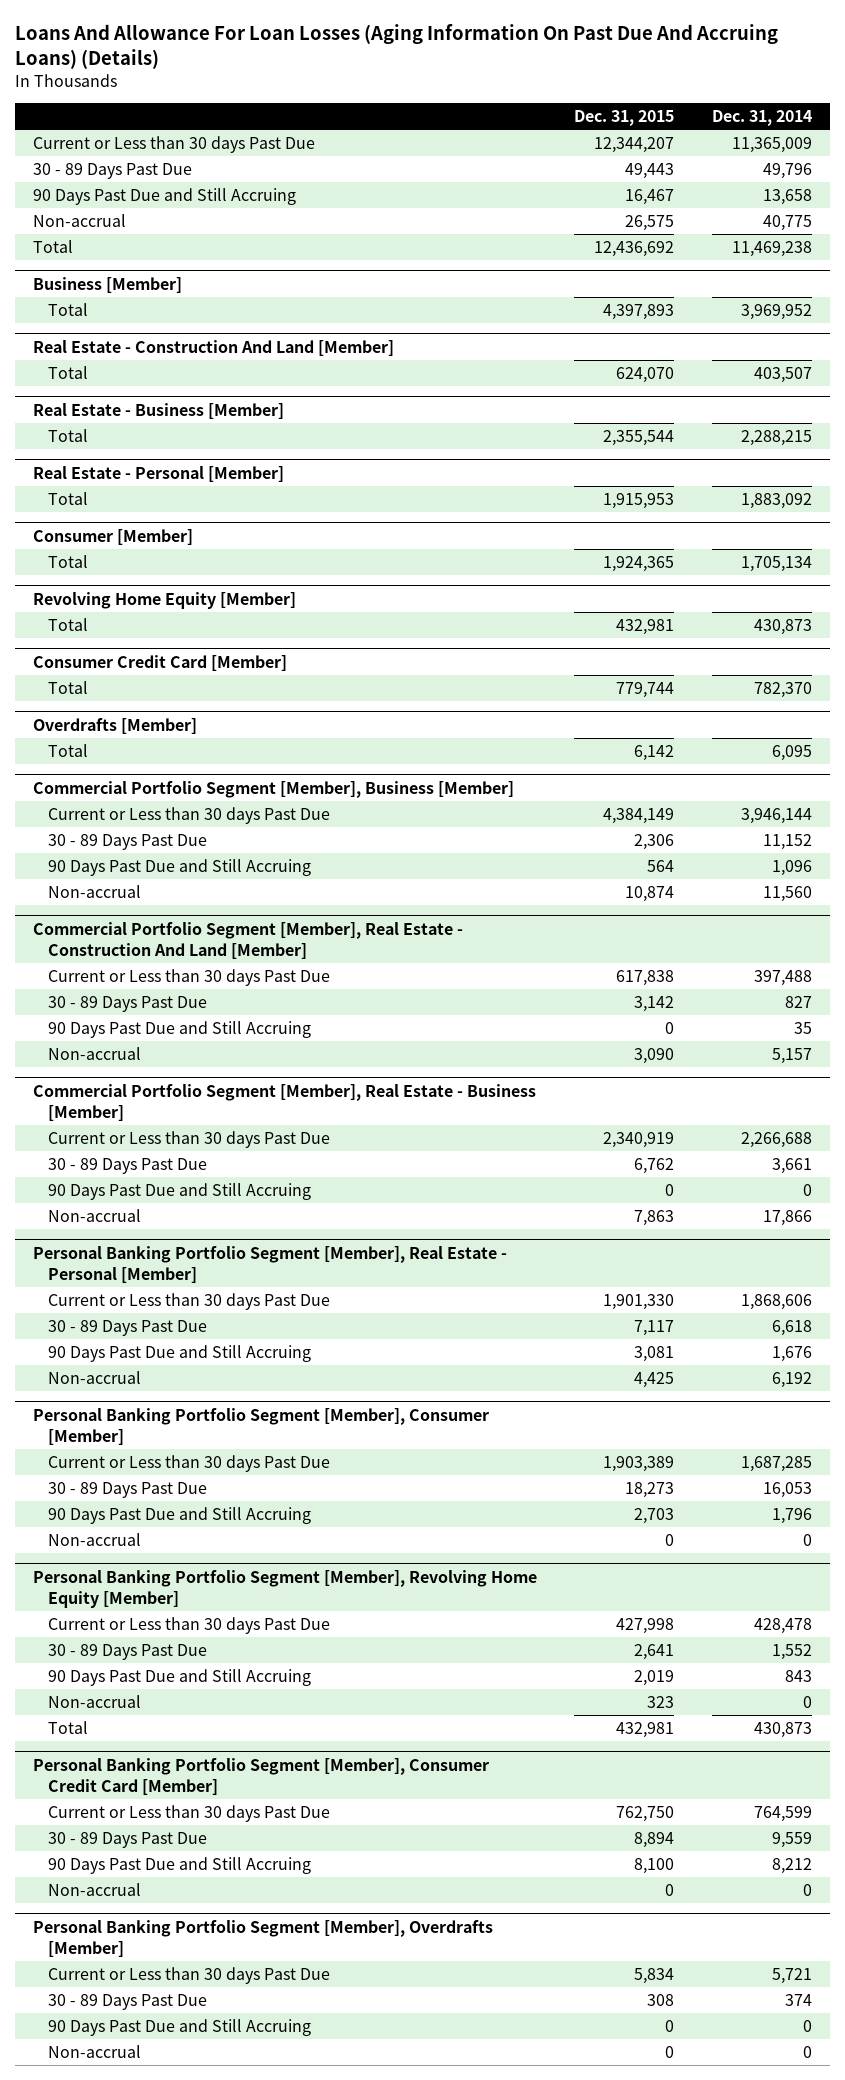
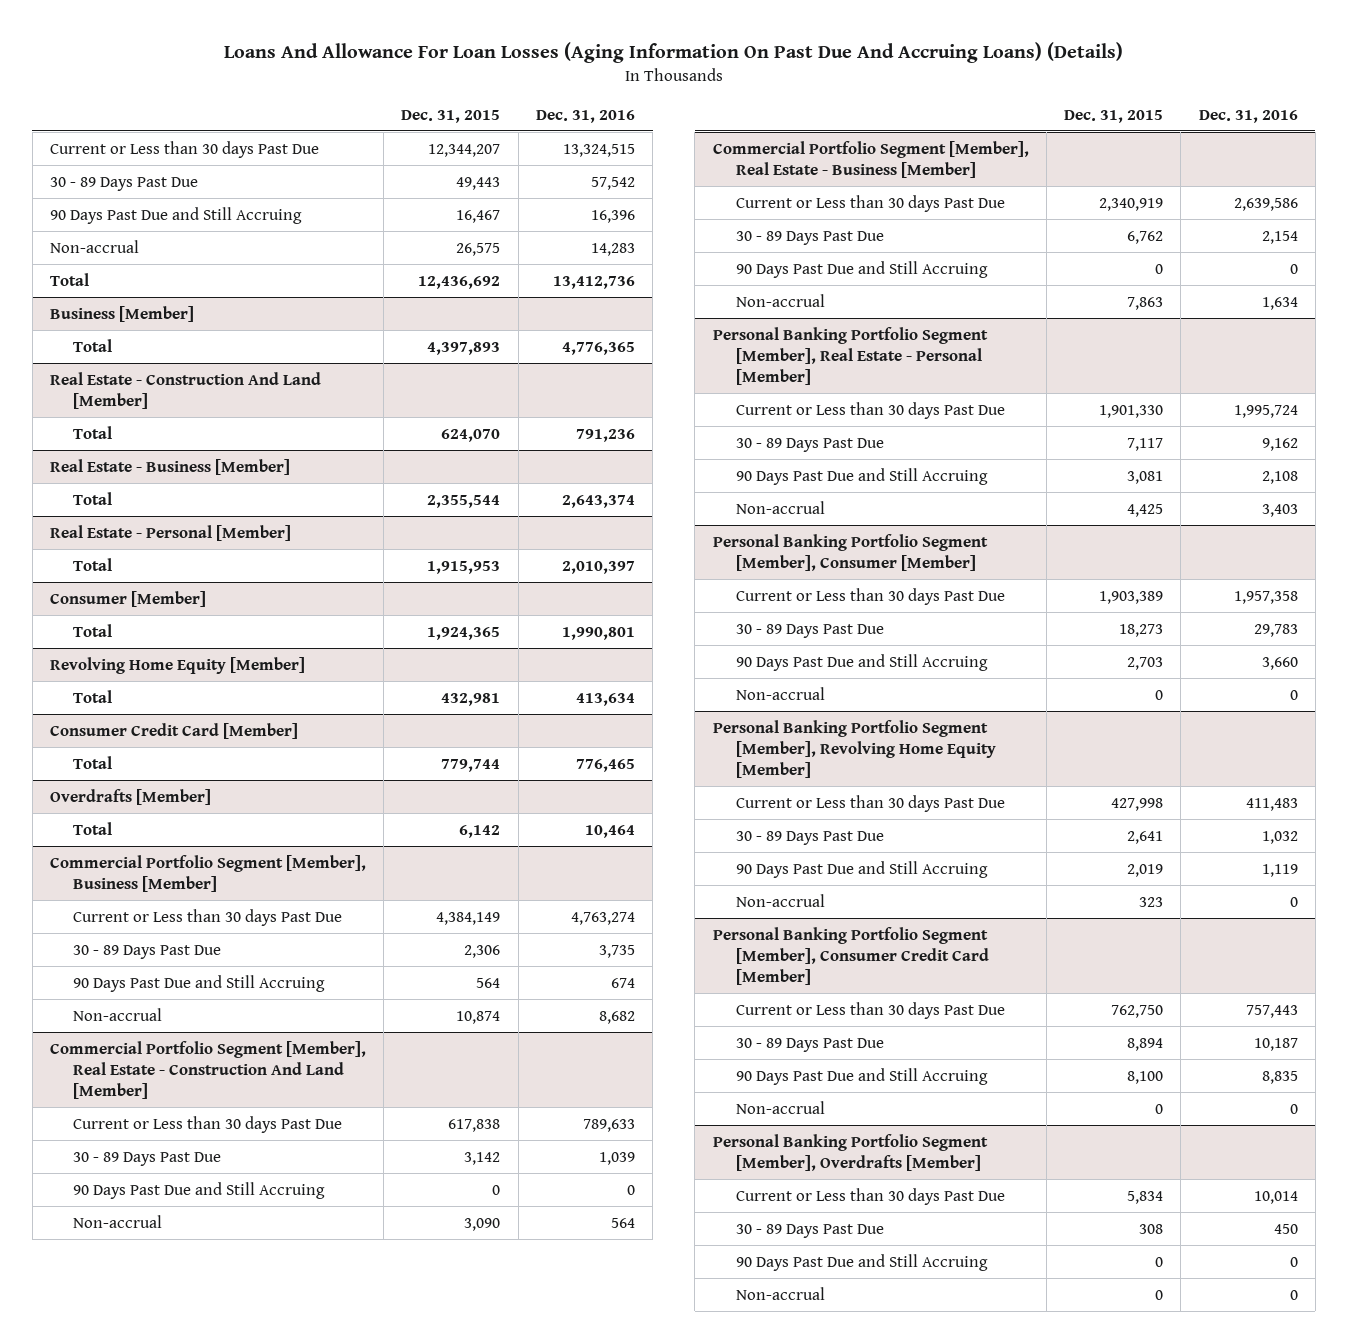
- | Dec. 31, 2015 | Dec. 31, 2014
+ | Dec. 31, 2015 | Dec. 31, 2016
@ Personal Banking Portfolio Segment [Member], Revolving Home Equity [Member]
- Total | 432,981 | 430,873

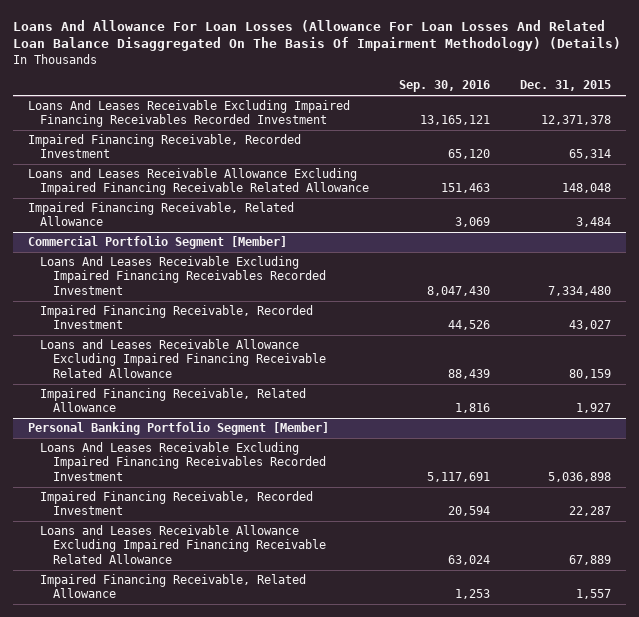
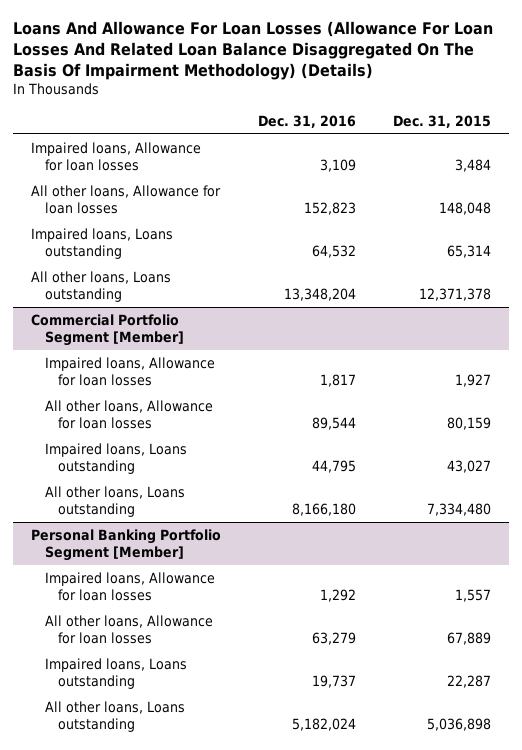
- | Sep. 30, 2016 | Dec. 31, 2015
+ | Dec. 31, 2016 | Dec. 31, 2015
- Loans And Leases Receivable Excluding Impaired Financing Receivables Recorded Investment | 13,165,121 | 12,371,378
- Impaired Financing Receivable, Recorded Investment | 65,120 | 65,314
- Loans and Leases Receivable Allowance Excluding Impaired Financing Receivable Related Allowance | 151,463 | 148,048
- Impaired Financing Receivable, Related Allowance | 3,069 | 3,484
+ Impaired loans, Allowance for loan losses | 3,109 | 3,484
+ All other loans, Allowance for loan losses | 152,823 | 148,048
+ Impaired loans, Loans outstanding | 64,532 | 65,314
+ All other loans, Loans outstanding | 13,348,204 | 12,371,378
@ Commercial Portfolio Segment [Member]
- Loans And Leases Receivable Excluding Impaired Financing Receivables Recorded Investment | 8,047,430 | 7,334,480
- Impaired Financing Receivable, Recorded Investment | 44,526 | 43,027
- Loans and Leases Receivable Allowance Excluding Impaired Financing Receivable Related Allowance | 88,439 | 80,159
- Impaired Financing Receivable, Related Allowance | 1,816 | 1,927
+ Impaired loans, Allowance for loan losses | 1,817 | 1,927
+ All other loans, Allowance for loan losses | 89,544 | 80,159
+ Impaired loans, Loans outstanding | 44,795 | 43,027
+ All other loans, Loans outstanding | 8,166,180 | 7,334,480
@ Personal Banking Portfolio Segment [Member]
- Loans And Leases Receivable Excluding Impaired Financing Receivables Recorded Investment | 5,117,691 | 5,036,898
- Impaired Financing Receivable, Recorded Investment | 20,594 | 22,287
- Loans and Leases Receivable Allowance Excluding Impaired Financing Receivable Related Allowance | 63,024 | 67,889
- Impaired Financing Receivable, Related Allowance | 1,253 | 1,557
+ Impaired loans, Allowance for loan losses | 1,292 | 1,557
+ All other loans, Allowance for loan losses | 63,279 | 67,889
+ Impaired loans, Loans outstanding | 19,737 | 22,287
+ All other loans, Loans outstanding | 5,182,024 | 5,036,898

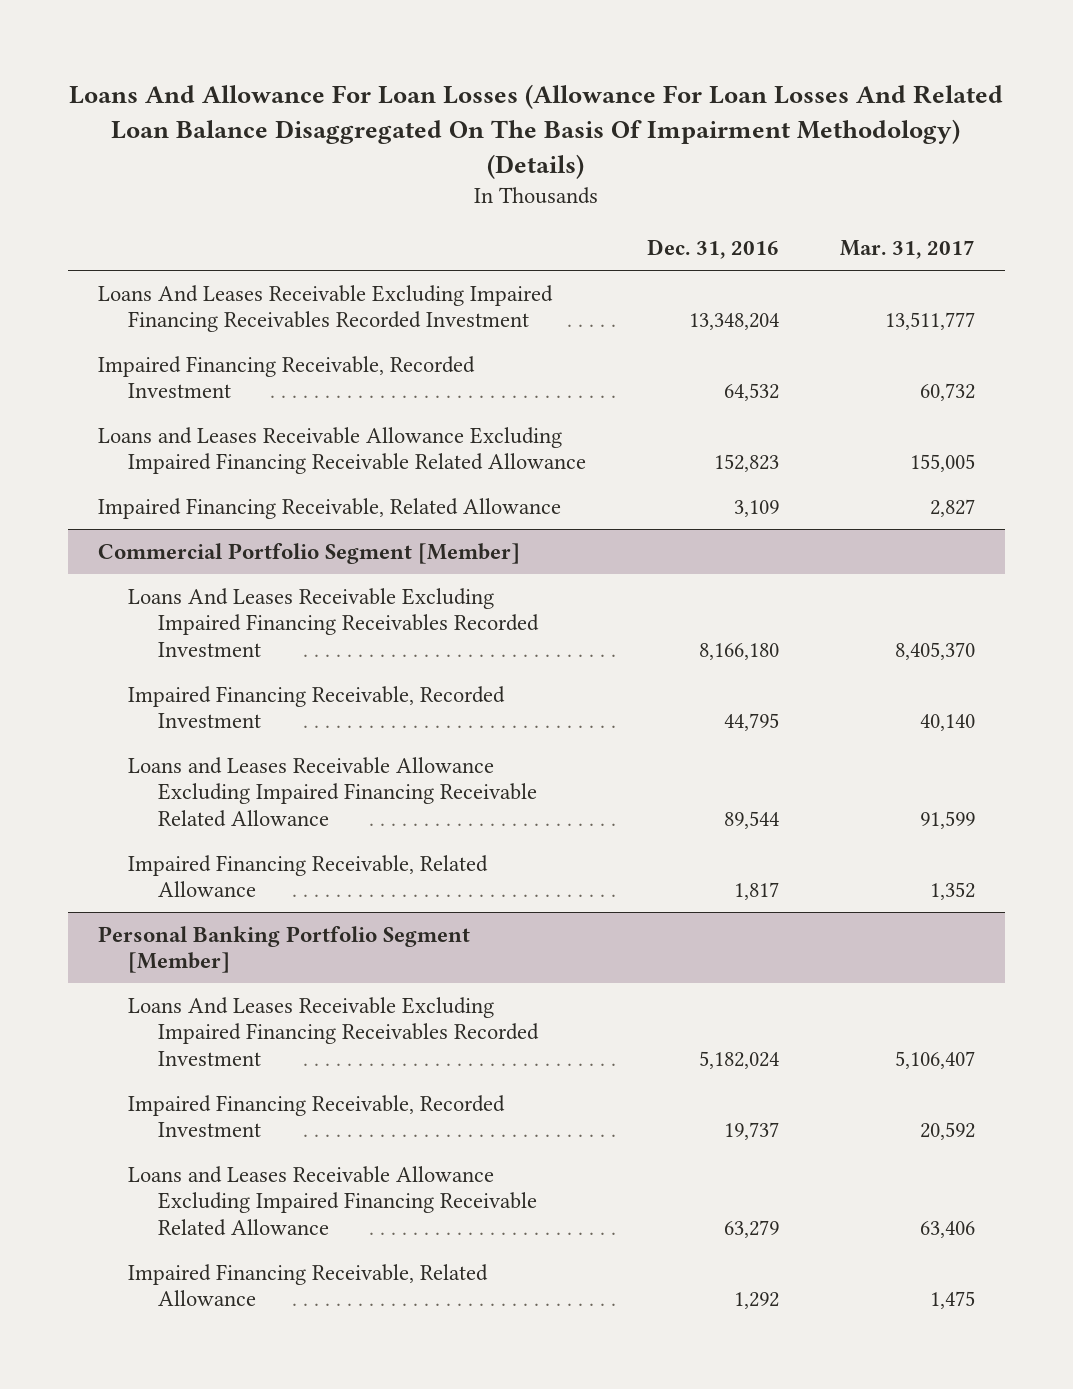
- | Dec. 31, 2016 | Dec. 31, 2015
+ | Dec. 31, 2016 | Mar. 31, 2017
- Impaired loans, Allowance for loan losses | 3,109 | 3,484
- All other loans, Allowance for loan losses | 152,823 | 148,048
- Impaired loans, Loans outstanding | 64,532 | 65,314
- All other loans, Loans outstanding | 13,348,204 | 12,371,378
+ Loans And Leases Receivable Excluding Impaired Financing Receivables Recorded Investment | 13,348,204 | 13,511,777
+ Impaired Financing Receivable, Recorded Investment | 64,532 | 60,732
+ Loans and Leases Receivable Allowance Excluding Impaired Financing Receivable Related Allowance | 152,823 | 155,005
+ Impaired Financing Receivable, Related Allowance | 3,109 | 2,827
@ Commercial Portfolio Segment [Member]
- Impaired loans, Allowance for loan losses | 1,817 | 1,927
- All other loans, Allowance for loan losses | 89,544 | 80,159
- Impaired loans, Loans outstanding | 44,795 | 43,027
- All other loans, Loans outstanding | 8,166,180 | 7,334,480
+ Loans And Leases Receivable Excluding Impaired Financing Receivables Recorded Investment | 8,166,180 | 8,405,370
+ Impaired Financing Receivable, Recorded Investment | 44,795 | 40,140
+ Loans and Leases Receivable Allowance Excluding Impaired Financing Receivable Related Allowance | 89,544 | 91,599
+ Impaired Financing Receivable, Related Allowance | 1,817 | 1,352
@ Personal Banking Portfolio Segment [Member]
- Impaired loans, Allowance for loan losses | 1,292 | 1,557
- All other loans, Allowance for loan losses | 63,279 | 67,889
- Impaired loans, Loans outstanding | 19,737 | 22,287
- All other loans, Loans outstanding | 5,182,024 | 5,036,898
+ Loans And Leases Receivable Excluding Impaired Financing Receivables Recorded Investment | 5,182,024 | 5,106,407
+ Impaired Financing Receivable, Recorded Investment | 19,737 | 20,592
+ Loans and Leases Receivable Allowance Excluding Impaired Financing Receivable Related Allowance | 63,279 | 63,406
+ Impaired Financing Receivable, Related Allowance | 1,292 | 1,475

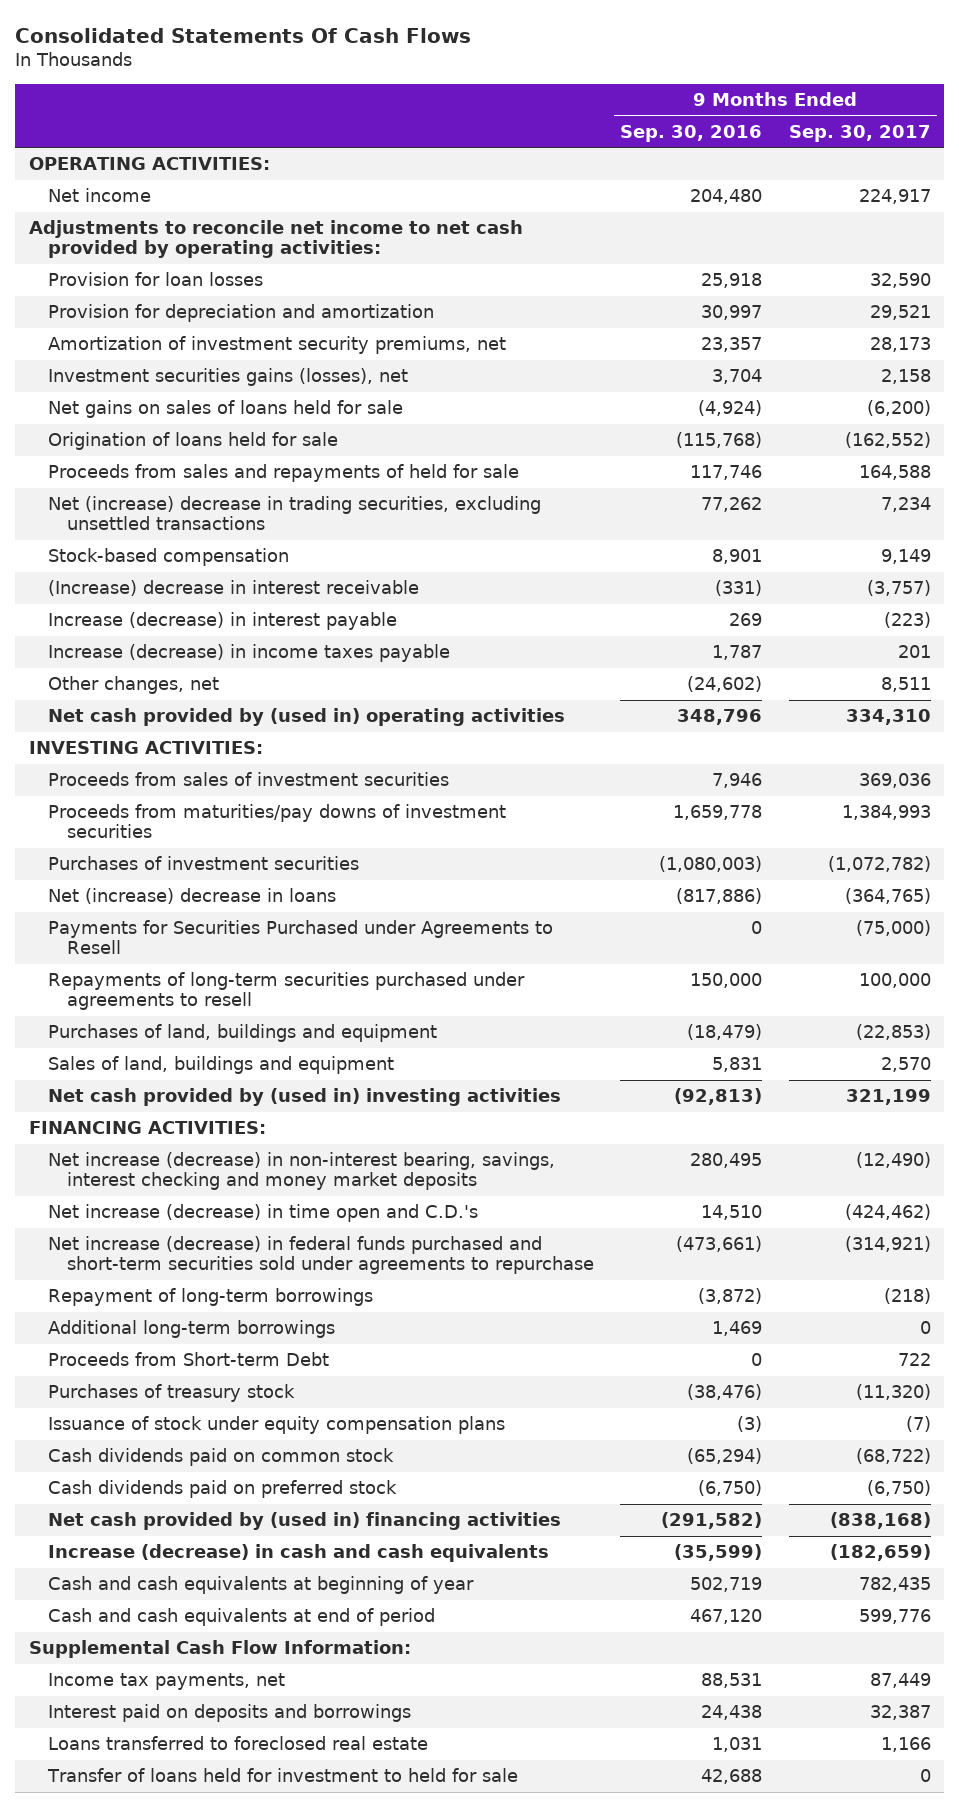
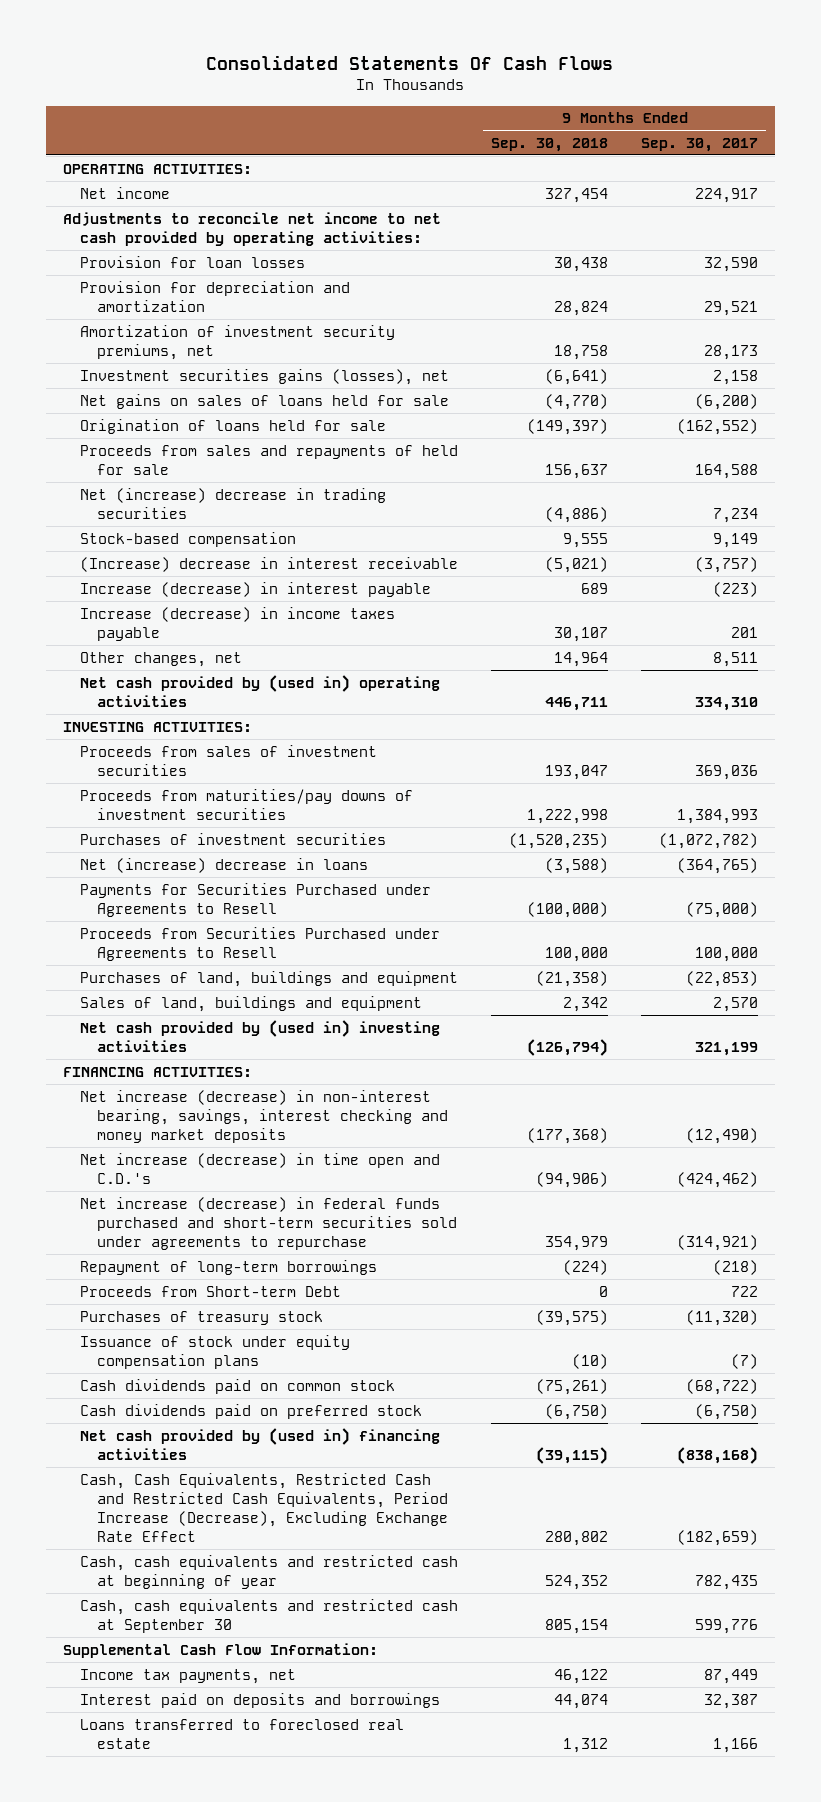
- | 9 Months Ended Sep. 30, 2016 | 9 Months Ended Sep. 30, 2017
+ | 9 Months Ended Sep. 30, 2018 | 9 Months Ended Sep. 30, 2017
- Net (increase) decrease in trading securities, excluding unsettled transactions | 77,262 | 7,234
+ Net (increase) decrease in trading securities | (4,886) | 7,234
- Repayments of long-term securities purchased under agreements to resell | 150,000 | 100,000
+ Proceeds from Securities Purchased under Agreements to Resell | 100,000 | 100,000
- Additional long-term borrowings | 1,469 | 0
- Increase (decrease) in cash and cash equivalents | (35,599) | (182,659)
- Cash and cash equivalents at beginning of year | 502,719 | 782,435
- Cash and cash equivalents at end of period | 467,120 | 599,776
+ Cash, Cash Equivalents, Restricted Cash and Restricted Cash Equivalents, Period Increase (Decrease), Excluding Exchange Rate Effect | 280,802 | (182,659)
+ Cash, cash equivalents and restricted cash at beginning of year | 524,352 | 782,435
+ Cash, cash equivalents and restricted cash at September 30 | 805,154 | 599,776
- Transfer of loans held for investment to held for sale | 42,688 | 0

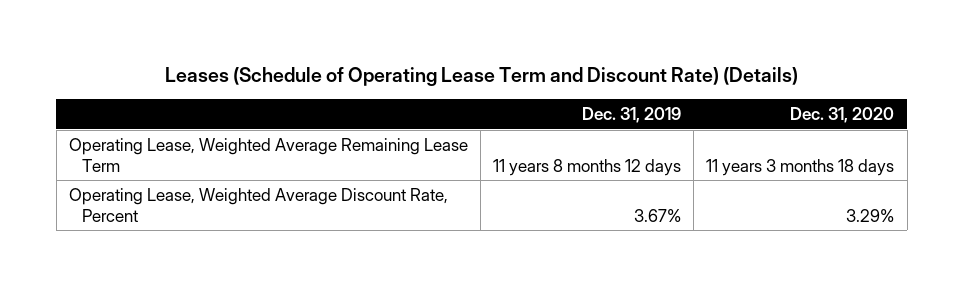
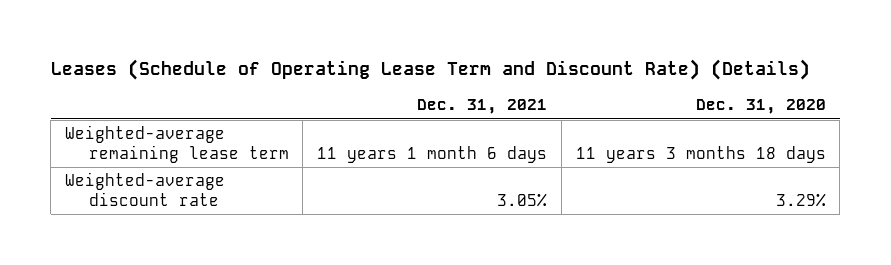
- | Dec. 31, 2019 | Dec. 31, 2020
+ | Dec. 31, 2021 | Dec. 31, 2020
- Operating Lease, Weighted Average Remaining Lease Term | 11 years 8 months 12 days | 11 years 3 months 18 days
- Operating Lease, Weighted Average Discount Rate, Percent | 3.67% | 3.29%
+ Weighted-average remaining lease term | 11 years 1 month 6 days | 11 years 3 months 18 days
+ Weighted-average discount rate | 3.05% | 3.29%

